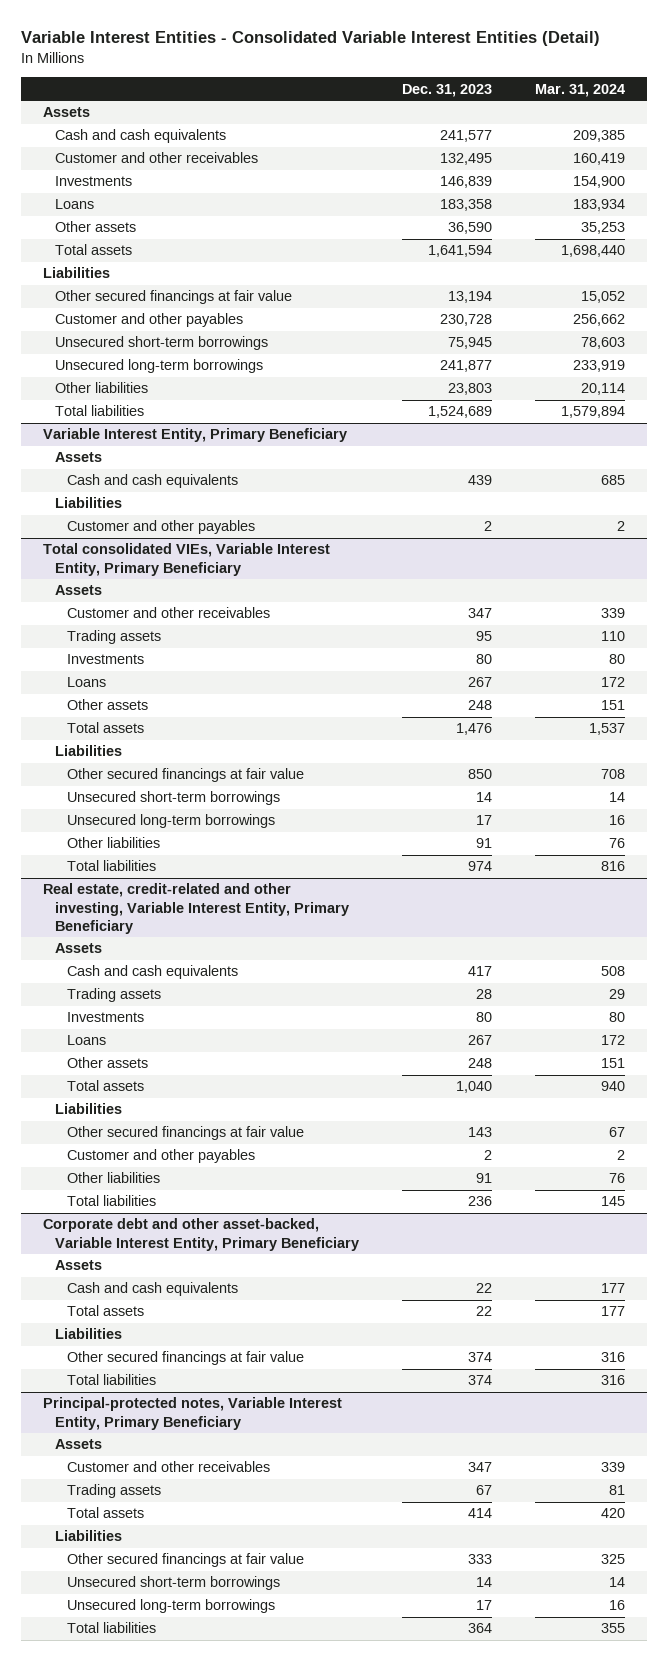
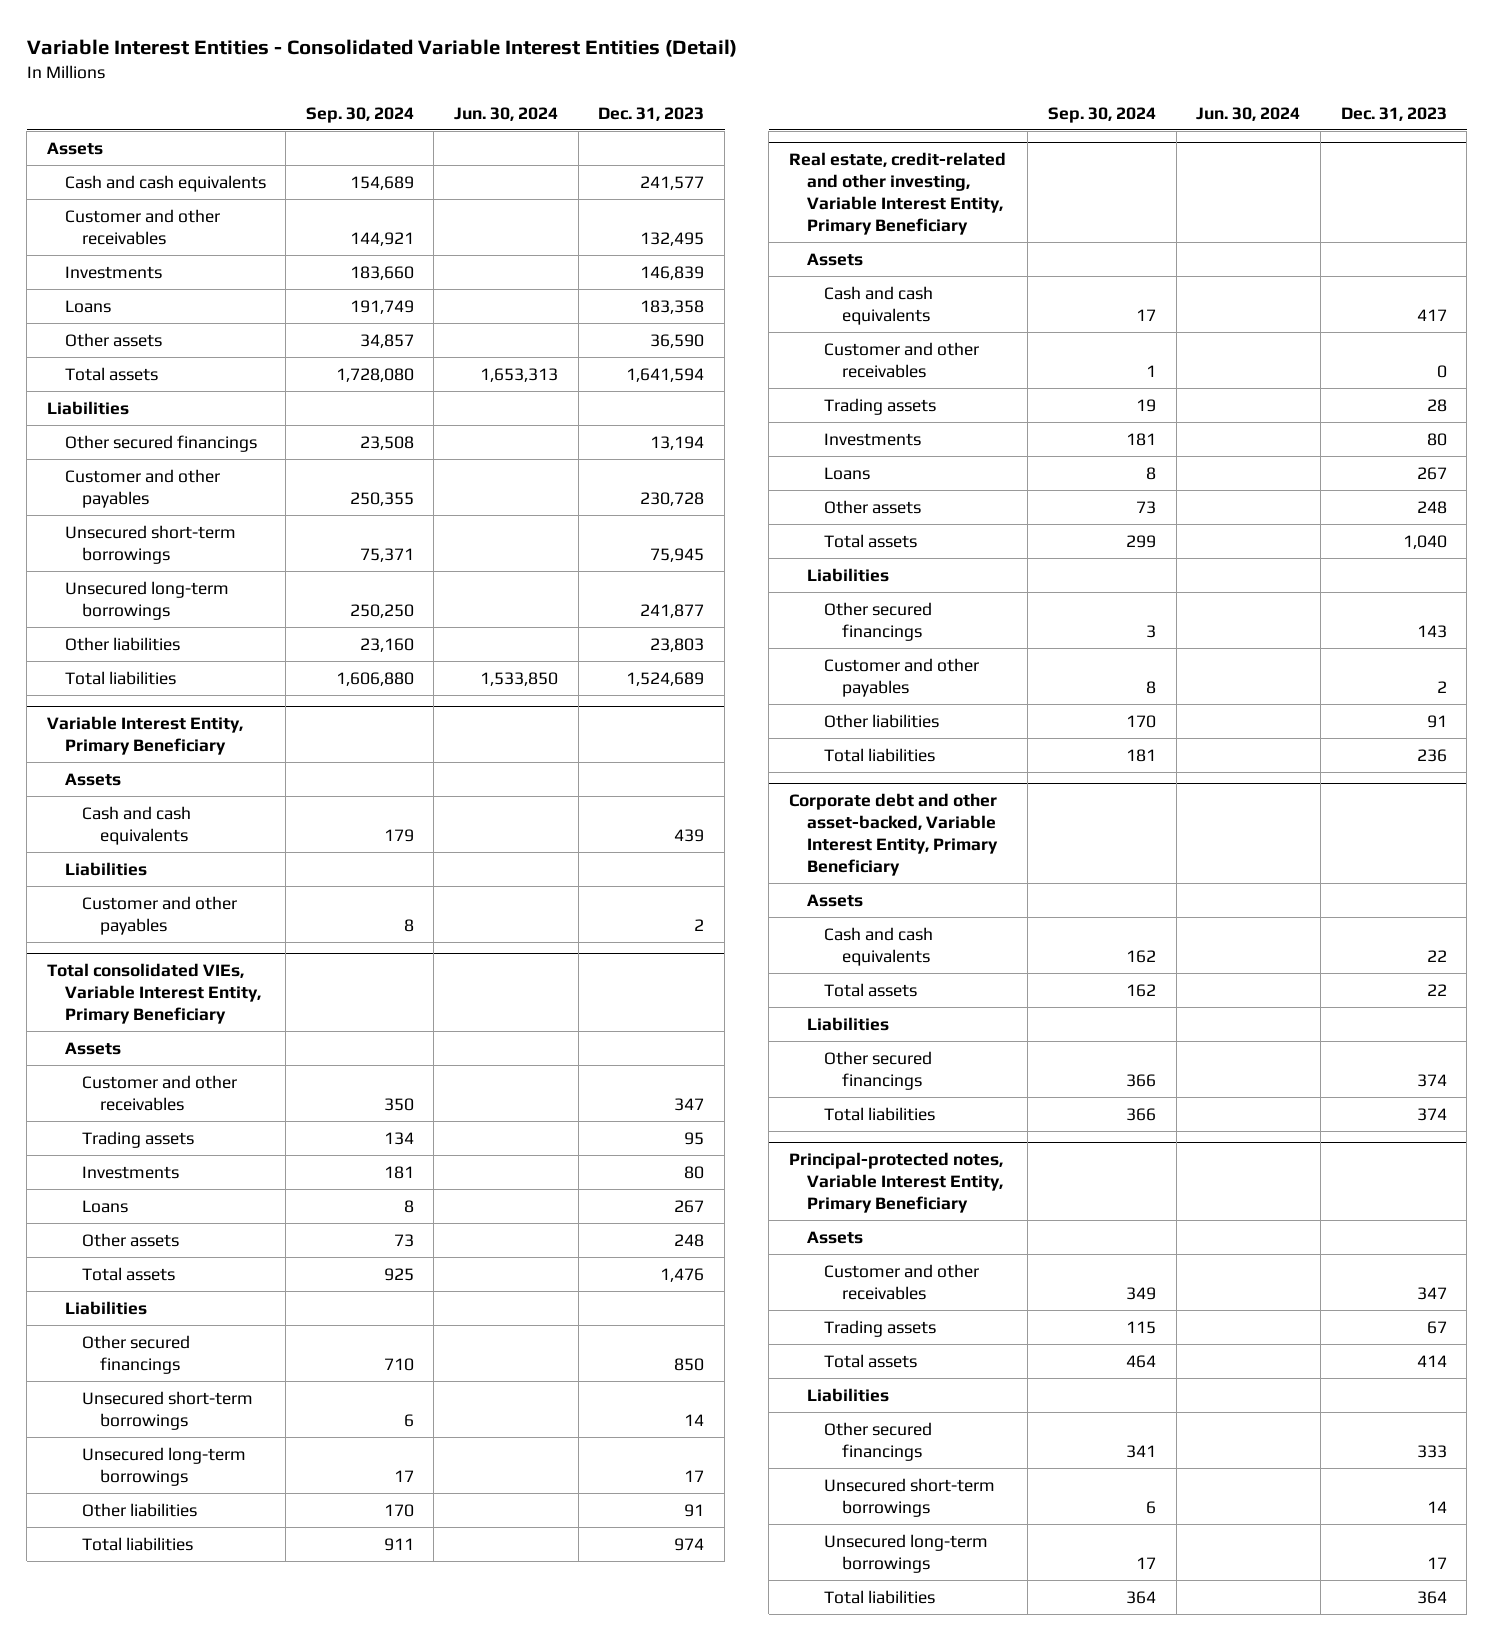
- | Dec. 31, 2023 | Mar. 31, 2024
+ | Sep. 30, 2024 | Jun. 30, 2024 | Dec. 31, 2023
- Other secured financings at fair value | 13,194 | 15,052
+ Other secured financings | 23,508 | | 13,194
@ Total consolidated VIEs, Variable Interest Entity, Primary Beneficiary
- Other secured financings at fair value | 850 | 708
+ Other secured financings | 710 | | 850
@ Real estate, credit-related and other investing, Variable Interest Entity, Primary Beneficiary
+ Customer and other receivables | 1 | | 0
- Other secured financings at fair value | 143 | 67
+ Other secured financings | 3 | | 143
@ Corporate debt and other asset-backed, Variable Interest Entity, Primary Beneficiary
- Other secured financings at fair value | 374 | 316
+ Other secured financings | 366 | | 374
@ Principal-protected notes, Variable Interest Entity, Primary Beneficiary
- Other secured financings at fair value | 333 | 325
+ Other secured financings | 341 | | 333

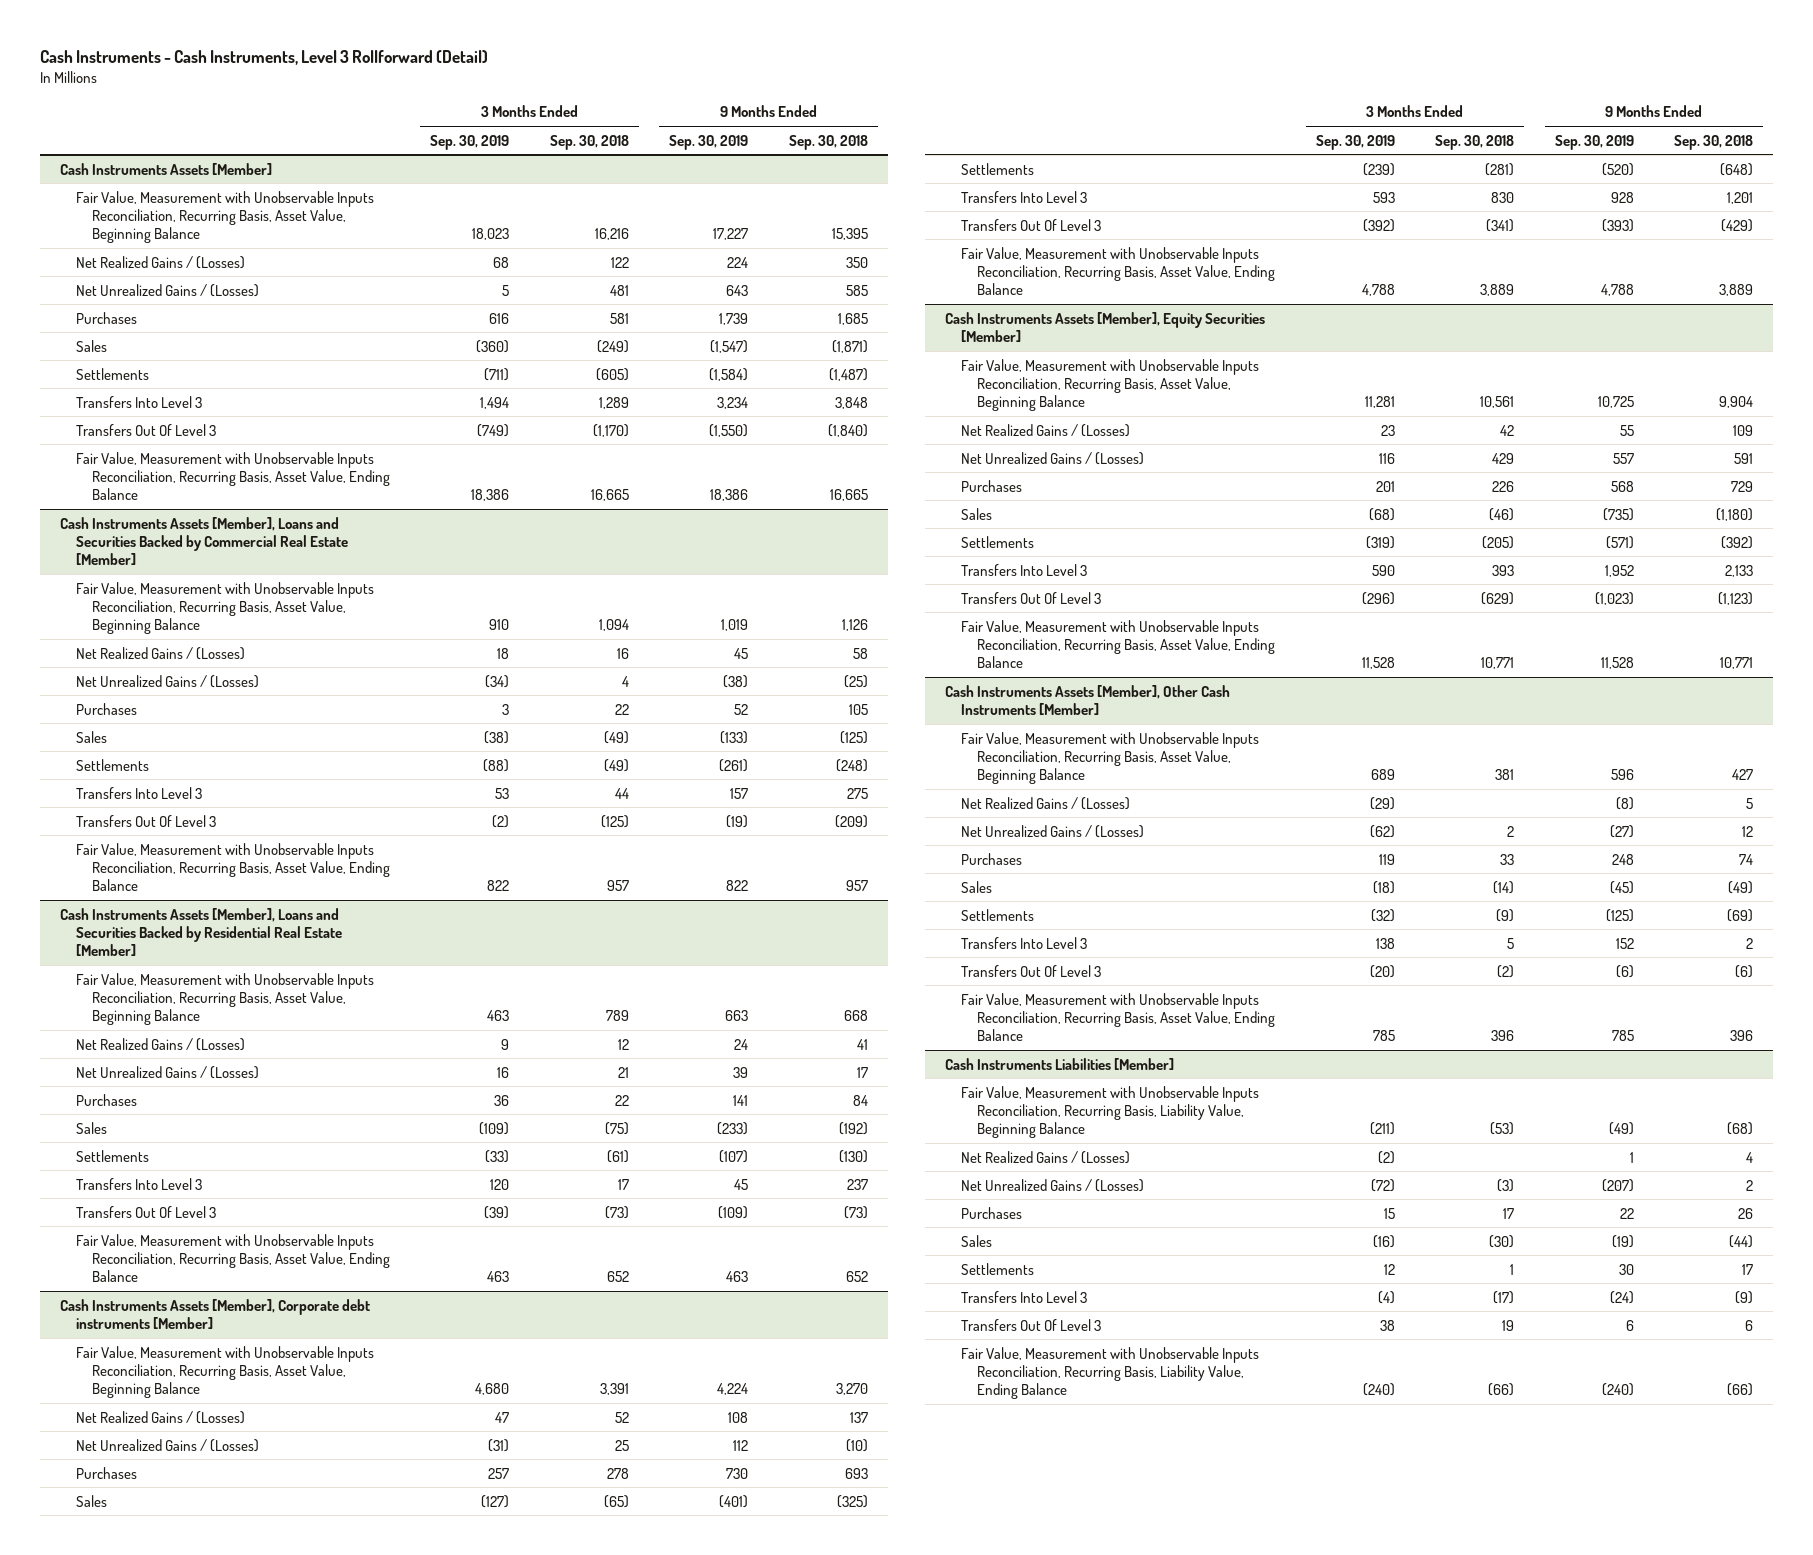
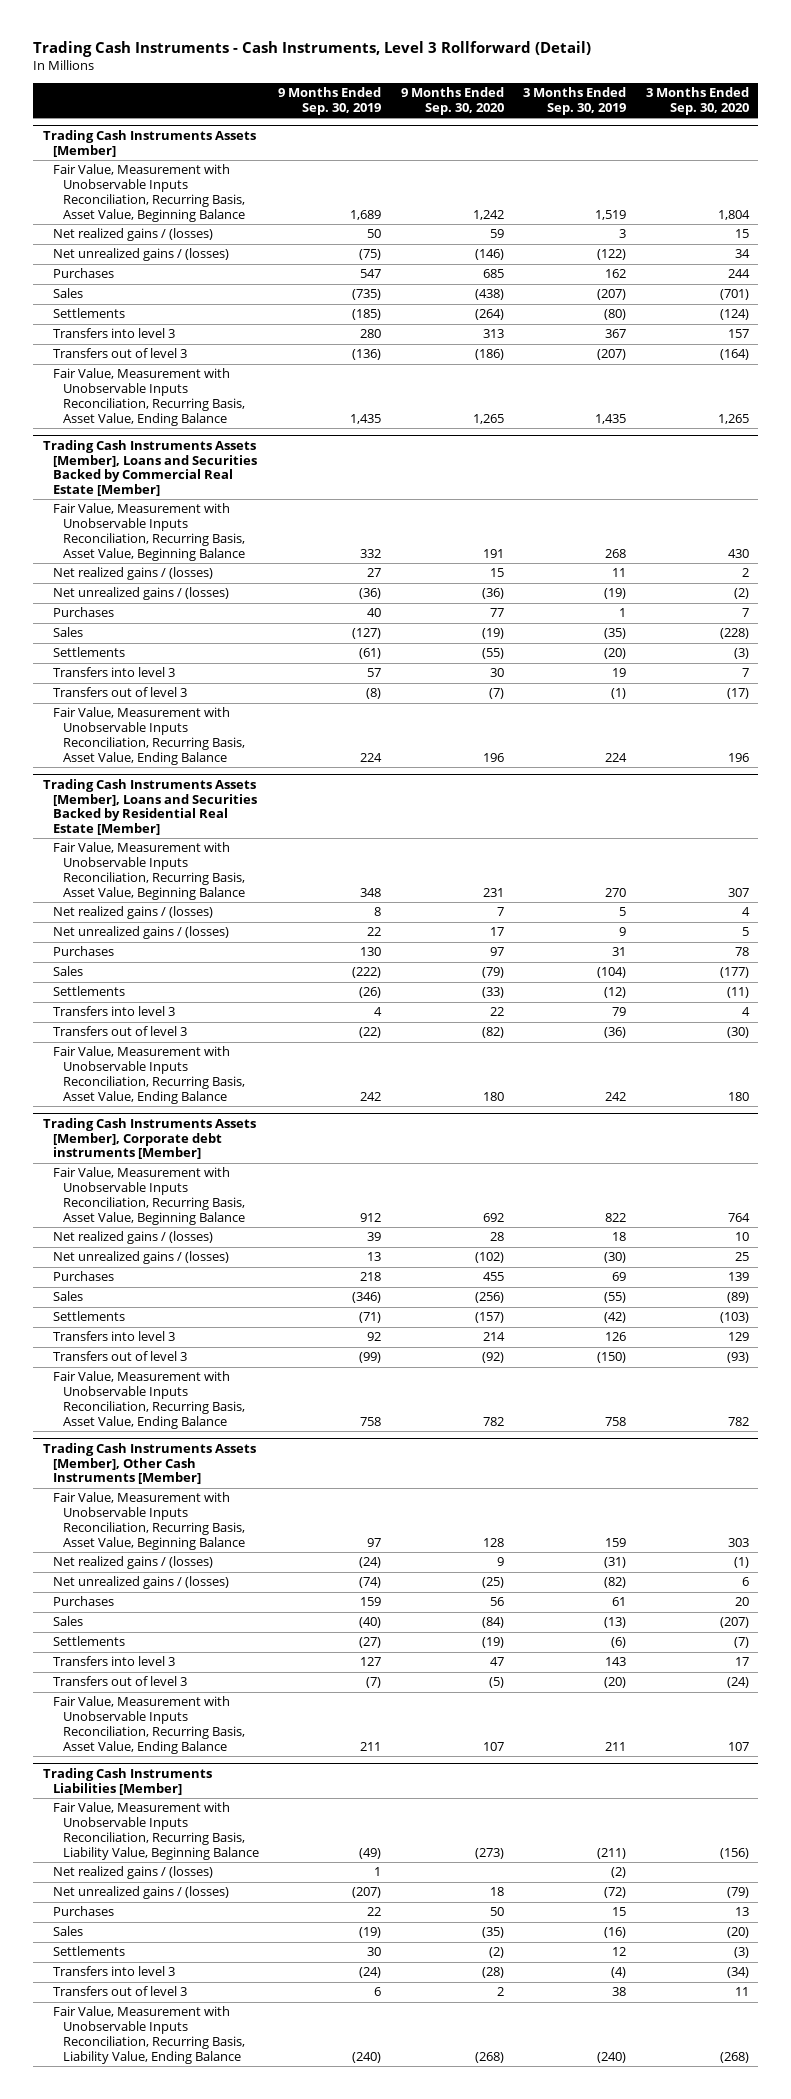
- Cash Instruments - Cash Instruments, Level 3 Rollforward (Detail)
+ Trading Cash Instruments - Cash Instruments, Level 3 Rollforward (Detail)
- | 3 Months Ended Sep. 30, 2019 | 3 Months Ended Sep. 30, 2018 | 9 Months Ended Sep. 30, 2019 | 9 Months Ended Sep. 30, 2018
+ | 9 Months Ended Sep. 30, 2019 | 9 Months Ended Sep. 30, 2020 | 3 Months Ended Sep. 30, 2019 | 3 Months Ended Sep. 30, 2020
- Cash Instruments Assets [Member]
- Fair Value, Measurement with Unobservable Inputs Reconciliation, Recurring Basis, Asset Value, Beginning Balance | 18,023 | 16,216 | 17,227 | 15,395
- Net Realized Gains / (Losses) | 68 | 122 | 224 | 350
- Net Unrealized Gains / (Losses) | 5 | 481 | 643 | 585
- Purchases | 616 | 581 | 1,739 | 1,685
- Sales | (360) | (249) | (1,547) | (1,871)
- Settlements | (711) | (605) | (1,584) | (1,487)
- Transfers Into Level 3 | 1,494 | 1,289 | 3,234 | 3,848
- Transfers Out Of Level 3 | (749) | (1,170) | (1,550) | (1,840)
- Fair Value, Measurement with Unobservable Inputs Reconciliation, Recurring Basis, Asset Value, Ending Balance | 18,386 | 16,665 | 18,386 | 16,665
- Cash Instruments Assets [Member], Loans and Securities Backed by Commercial Real Estate [Member]
- Fair Value, Measurement with Unobservable Inputs Reconciliation, Recurring Basis, Asset Value, Beginning Balance | 910 | 1,094 | 1,019 | 1,126
- Net Realized Gains / (Losses) | 18 | 16 | 45 | 58
- Net Unrealized Gains / (Losses) | (34) | 4 | (38) | (25)
- Purchases | 3 | 22 | 52 | 105
- Sales | (38) | (49) | (133) | (125)
- Settlements | (88) | (49) | (261) | (248)
- Transfers Into Level 3 | 53 | 44 | 157 | 275
- Transfers Out Of Level 3 | (2) | (125) | (19) | (209)
- Fair Value, Measurement with Unobservable Inputs Reconciliation, Recurring Basis, Asset Value, Ending Balance | 822 | 957 | 822 | 957
- Cash Instruments Assets [Member], Loans and Securities Backed by Residential Real Estate [Member]
- Fair Value, Measurement with Unobservable Inputs Reconciliation, Recurring Basis, Asset Value, Beginning Balance | 463 | 789 | 663 | 668
- Net Realized Gains / (Losses) | 9 | 12 | 24 | 41
- Net Unrealized Gains / (Losses) | 16 | 21 | 39 | 17
- Purchases | 36 | 22 | 141 | 84
- Sales | (109) | (75) | (233) | (192)
- Settlements | (33) | (61) | (107) | (130)
- Transfers Into Level 3 | 120 | 17 | 45 | 237
- Transfers Out Of Level 3 | (39) | (73) | (109) | (73)
- Fair Value, Measurement with Unobservable Inputs Reconciliation, Recurring Basis, Asset Value, Ending Balance | 463 | 652 | 463 | 652
- Cash Instruments Assets [Member], Corporate debt instruments [Member]
- Fair Value, Measurement with Unobservable Inputs Reconciliation, Recurring Basis, Asset Value, Beginning Balance | 4,680 | 3,391 | 4,224 | 3,270
- Net Realized Gains / (Losses) | 47 | 52 | 108 | 137
- Net Unrealized Gains / (Losses) | (31) | 25 | 112 | (10)
- Purchases | 257 | 278 | 730 | 693
- Sales | (127) | (65) | (401) | (325)
- Settlements | (239) | (281) | (520) | (648)
- Transfers Into Level 3 | 593 | 830 | 928 | 1,201
- Transfers Out Of Level 3 | (392) | (341) | (393) | (429)
- Fair Value, Measurement with Unobservable Inputs Reconciliation, Recurring Basis, Asset Value, Ending Balance | 4,788 | 3,889 | 4,788 | 3,889
- Cash Instruments Assets [Member], Equity Securities [Member]
- Fair Value, Measurement with Unobservable Inputs Reconciliation, Recurring Basis, Asset Value, Beginning Balance | 11,281 | 10,561 | 10,725 | 9,904
- Net Realized Gains / (Losses) | 23 | 42 | 55 | 109
- Net Unrealized Gains / (Losses) | 116 | 429 | 557 | 591
- Purchases | 201 | 226 | 568 | 729
- Sales | (68) | (46) | (735) | (1,180)
- Settlements | (319) | (205) | (571) | (392)
- Transfers Into Level 3 | 590 | 393 | 1,952 | 2,133
- Transfers Out Of Level 3 | (296) | (629) | (1,023) | (1,123)
- Fair Value, Measurement with Unobservable Inputs Reconciliation, Recurring Basis, Asset Value, Ending Balance | 11,528 | 10,771 | 11,528 | 10,771
- Cash Instruments Assets [Member], Other Cash Instruments [Member]
- Fair Value, Measurement with Unobservable Inputs Reconciliation, Recurring Basis, Asset Value, Beginning Balance | 689 | 381 | 596 | 427
- Net Realized Gains / (Losses) | (29) | | (8) | 5
- Net Unrealized Gains / (Losses) | (62) | 2 | (27) | 12
- Purchases | 119 | 33 | 248 | 74
- Sales | (18) | (14) | (45) | (49)
- Settlements | (32) | (9) | (125) | (69)
- Transfers Into Level 3 | 138 | 5 | 152 | 2
- Transfers Out Of Level 3 | (20) | (2) | (6) | (6)
- Fair Value, Measurement with Unobservable Inputs Reconciliation, Recurring Basis, Asset Value, Ending Balance | 785 | 396 | 785 | 396
- Cash Instruments Liabilities [Member]
+ Trading Cash Instruments Assets [Member]
+ Fair Value, Measurement with Unobservable Inputs Reconciliation, Recurring Basis, Asset Value, Beginning Balance | 1,689 | 1,242 | 1,519 | 1,804
+ Net realized gains / (losses) | 50 | 59 | 3 | 15
+ Net unrealized gains / (losses) | (75) | (146) | (122) | 34
+ Purchases | 547 | 685 | 162 | 244
+ Sales | (735) | (438) | (207) | (701)
+ Settlements | (185) | (264) | (80) | (124)
+ Transfers into level 3 | 280 | 313 | 367 | 157
+ Transfers out of level 3 | (136) | (186) | (207) | (164)
+ Fair Value, Measurement with Unobservable Inputs Reconciliation, Recurring Basis, Asset Value, Ending Balance | 1,435 | 1,265 | 1,435 | 1,265
+ Trading Cash Instruments Assets [Member], Loans and Securities Backed by Commercial Real Estate [Member]
+ Fair Value, Measurement with Unobservable Inputs Reconciliation, Recurring Basis, Asset Value, Beginning Balance | 332 | 191 | 268 | 430
+ Net realized gains / (losses) | 27 | 15 | 11 | 2
+ Net unrealized gains / (losses) | (36) | (36) | (19) | (2)
+ Purchases | 40 | 77 | 1 | 7
+ Sales | (127) | (19) | (35) | (228)
+ Settlements | (61) | (55) | (20) | (3)
+ Transfers into level 3 | 57 | 30 | 19 | 7
+ Transfers out of level 3 | (8) | (7) | (1) | (17)
+ Fair Value, Measurement with Unobservable Inputs Reconciliation, Recurring Basis, Asset Value, Ending Balance | 224 | 196 | 224 | 196
+ Trading Cash Instruments Assets [Member], Loans and Securities Backed by Residential Real Estate [Member]
+ Fair Value, Measurement with Unobservable Inputs Reconciliation, Recurring Basis, Asset Value, Beginning Balance | 348 | 231 | 270 | 307
+ Net realized gains / (losses) | 8 | 7 | 5 | 4
+ Net unrealized gains / (losses) | 22 | 17 | 9 | 5
+ Purchases | 130 | 97 | 31 | 78
+ Sales | (222) | (79) | (104) | (177)
+ Settlements | (26) | (33) | (12) | (11)
+ Transfers into level 3 | 4 | 22 | 79 | 4
+ Transfers out of level 3 | (22) | (82) | (36) | (30)
+ Fair Value, Measurement with Unobservable Inputs Reconciliation, Recurring Basis, Asset Value, Ending Balance | 242 | 180 | 242 | 180
+ Trading Cash Instruments Assets [Member], Corporate debt instruments [Member]
+ Fair Value, Measurement with Unobservable Inputs Reconciliation, Recurring Basis, Asset Value, Beginning Balance | 912 | 692 | 822 | 764
+ Net realized gains / (losses) | 39 | 28 | 18 | 10
+ Net unrealized gains / (losses) | 13 | (102) | (30) | 25
+ Purchases | 218 | 455 | 69 | 139
+ Sales | (346) | (256) | (55) | (89)
+ Settlements | (71) | (157) | (42) | (103)
+ Transfers into level 3 | 92 | 214 | 126 | 129
+ Transfers out of level 3 | (99) | (92) | (150) | (93)
+ Fair Value, Measurement with Unobservable Inputs Reconciliation, Recurring Basis, Asset Value, Ending Balance | 758 | 782 | 758 | 782
+ Trading Cash Instruments Assets [Member], Other Cash Instruments [Member]
+ Fair Value, Measurement with Unobservable Inputs Reconciliation, Recurring Basis, Asset Value, Beginning Balance | 97 | 128 | 159 | 303
+ Net realized gains / (losses) | (24) | 9 | (31) | (1)
+ Net unrealized gains / (losses) | (74) | (25) | (82) | 6
+ Purchases | 159 | 56 | 61 | 20
+ Sales | (40) | (84) | (13) | (207)
+ Settlements | (27) | (19) | (6) | (7)
+ Transfers into level 3 | 127 | 47 | 143 | 17
+ Transfers out of level 3 | (7) | (5) | (20) | (24)
+ Fair Value, Measurement with Unobservable Inputs Reconciliation, Recurring Basis, Asset Value, Ending Balance | 211 | 107 | 211 | 107
+ Trading Cash Instruments Liabilities [Member]
- Net Realized Gains / (Losses) | (2) | | 1 | 4
- Net Unrealized Gains / (Losses) | (72) | (3) | (207) | 2
+ Net realized gains / (losses) | 1 | | (2) |
+ Net unrealized gains / (losses) | (207) | 18 | (72) | (79)
- Transfers Into Level 3 | (4) | (17) | (24) | (9)
- Transfers Out Of Level 3 | 38 | 19 | 6 | 6
+ Transfers into level 3 | (24) | (28) | (4) | (34)
+ Transfers out of level 3 | 6 | 2 | 38 | 11

